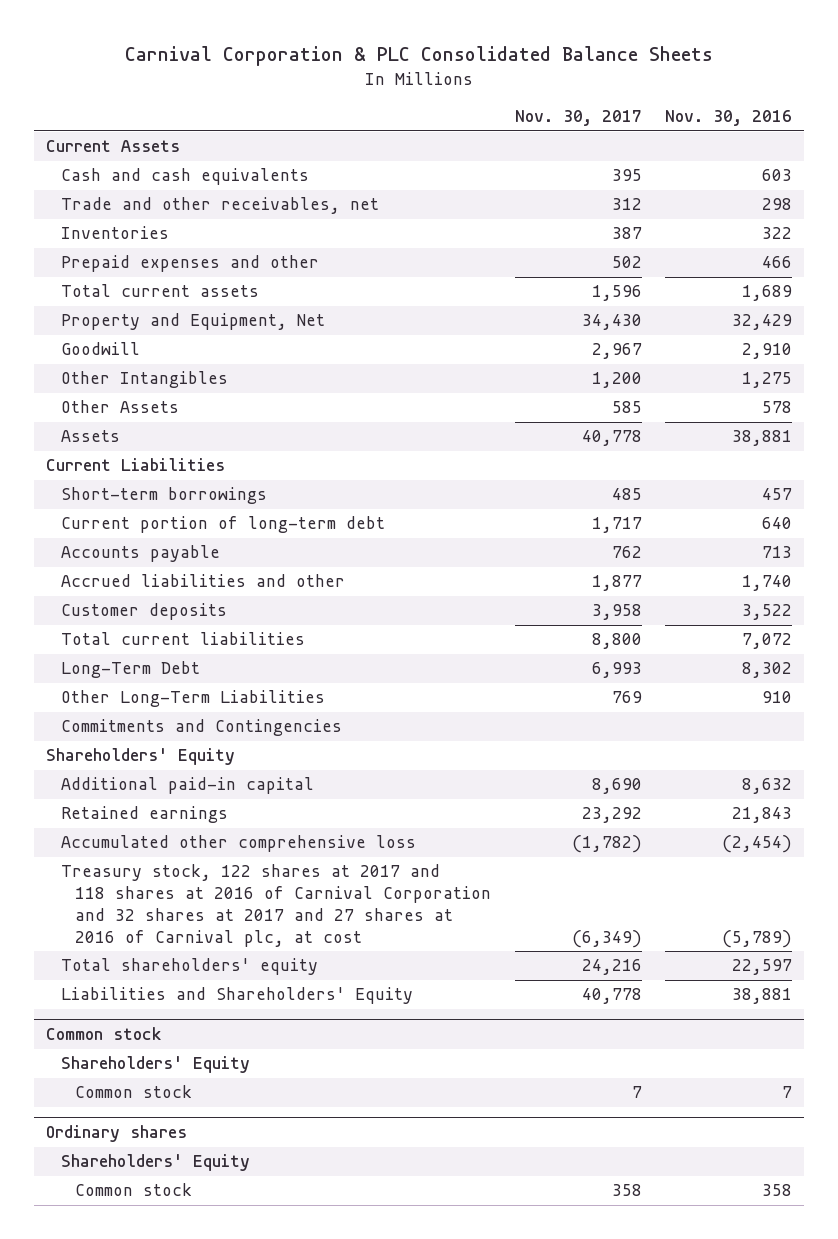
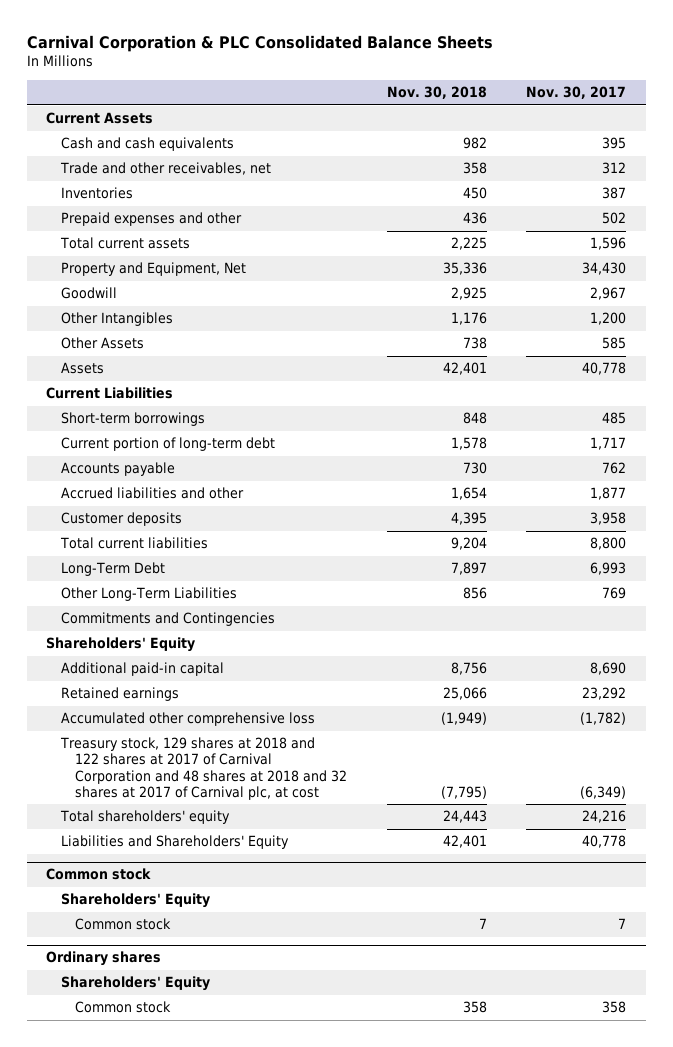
- | Nov. 30, 2017 | Nov. 30, 2016
+ | Nov. 30, 2018 | Nov. 30, 2017
- Treasury stock, 122 shares at 2017 and 118 shares at 2016 of Carnival Corporation and 32 shares at 2017 and 27 shares at 2016 of Carnival plc, at cost | (6,349) | (5,789)
+ Treasury stock, 129 shares at 2018 and 122 shares at 2017 of Carnival Corporation and 48 shares at 2018 and 32 shares at 2017 of Carnival plc, at cost | (7,795) | (6,349)

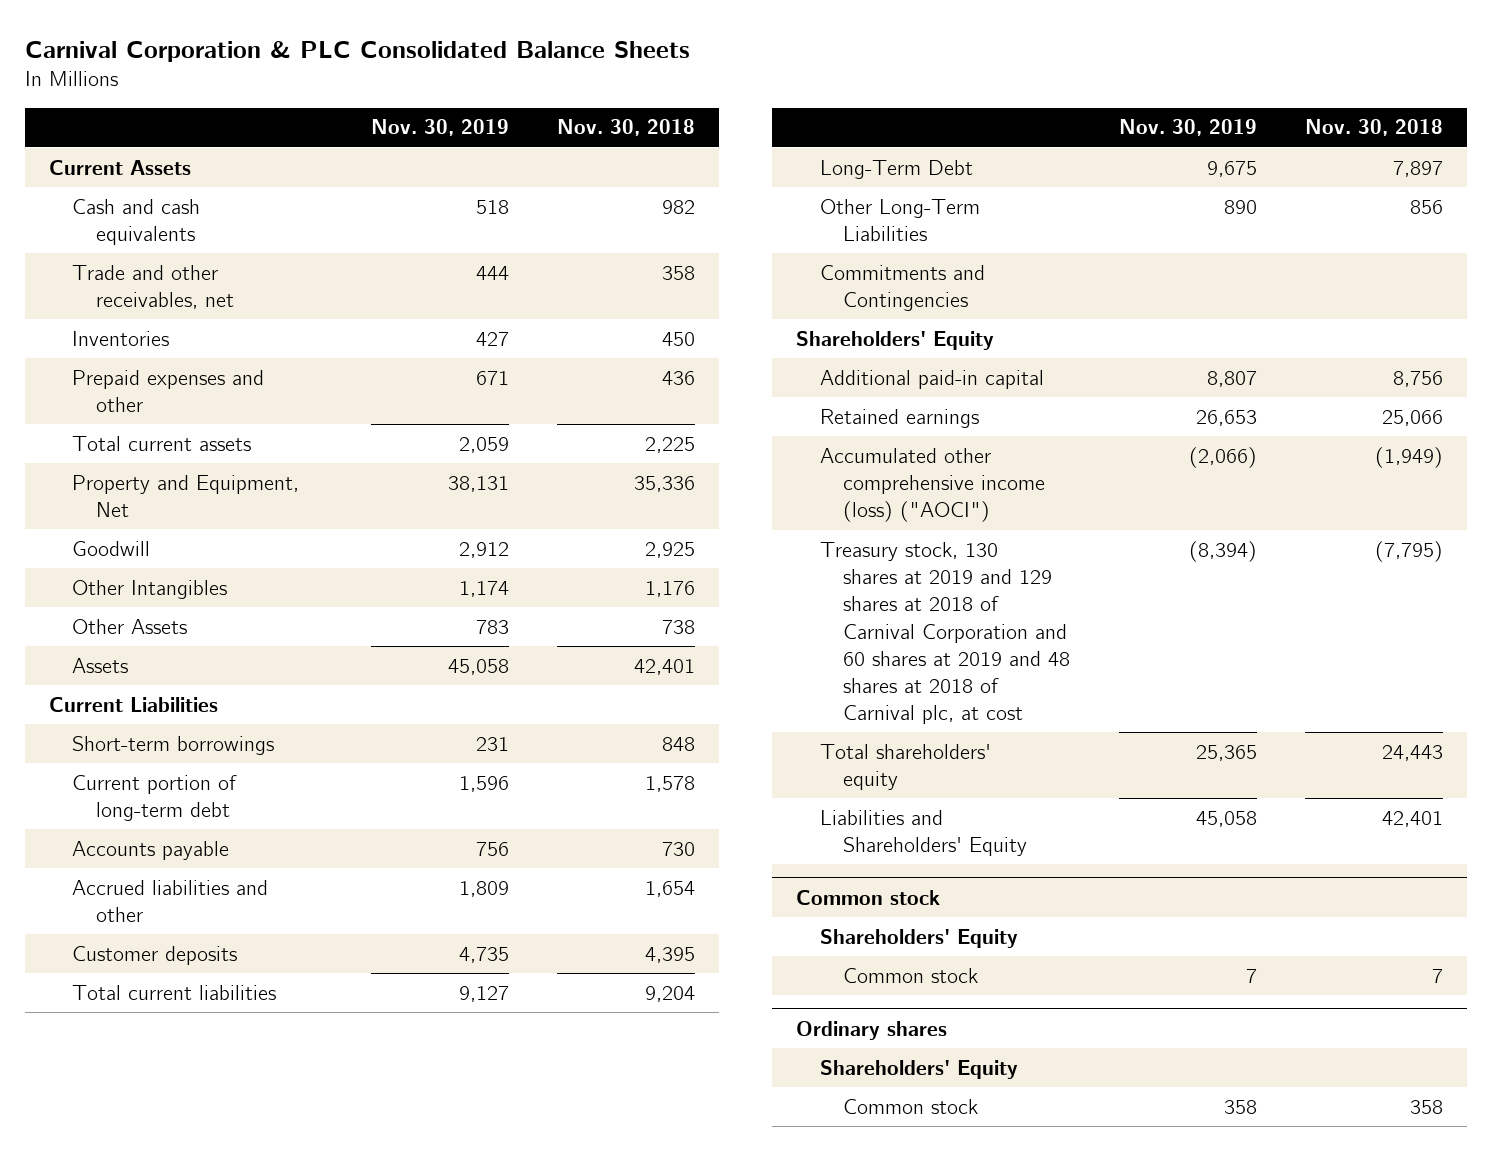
- | Nov. 30, 2018 | Nov. 30, 2017
+ | Nov. 30, 2019 | Nov. 30, 2018
- Accumulated other comprehensive loss | (1,949) | (1,782)
- Treasury stock, 129 shares at 2018 and 122 shares at 2017 of Carnival Corporation and 48 shares at 2018 and 32 shares at 2017 of Carnival plc, at cost | (7,795) | (6,349)
+ Accumulated other comprehensive income (loss) ("AOCI") | (2,066) | (1,949)
+ Treasury stock, 130 shares at 2019 and 129 shares at 2018 of Carnival Corporation and 60 shares at 2019 and 48 shares at 2018 of Carnival plc, at cost | (8,394) | (7,795)

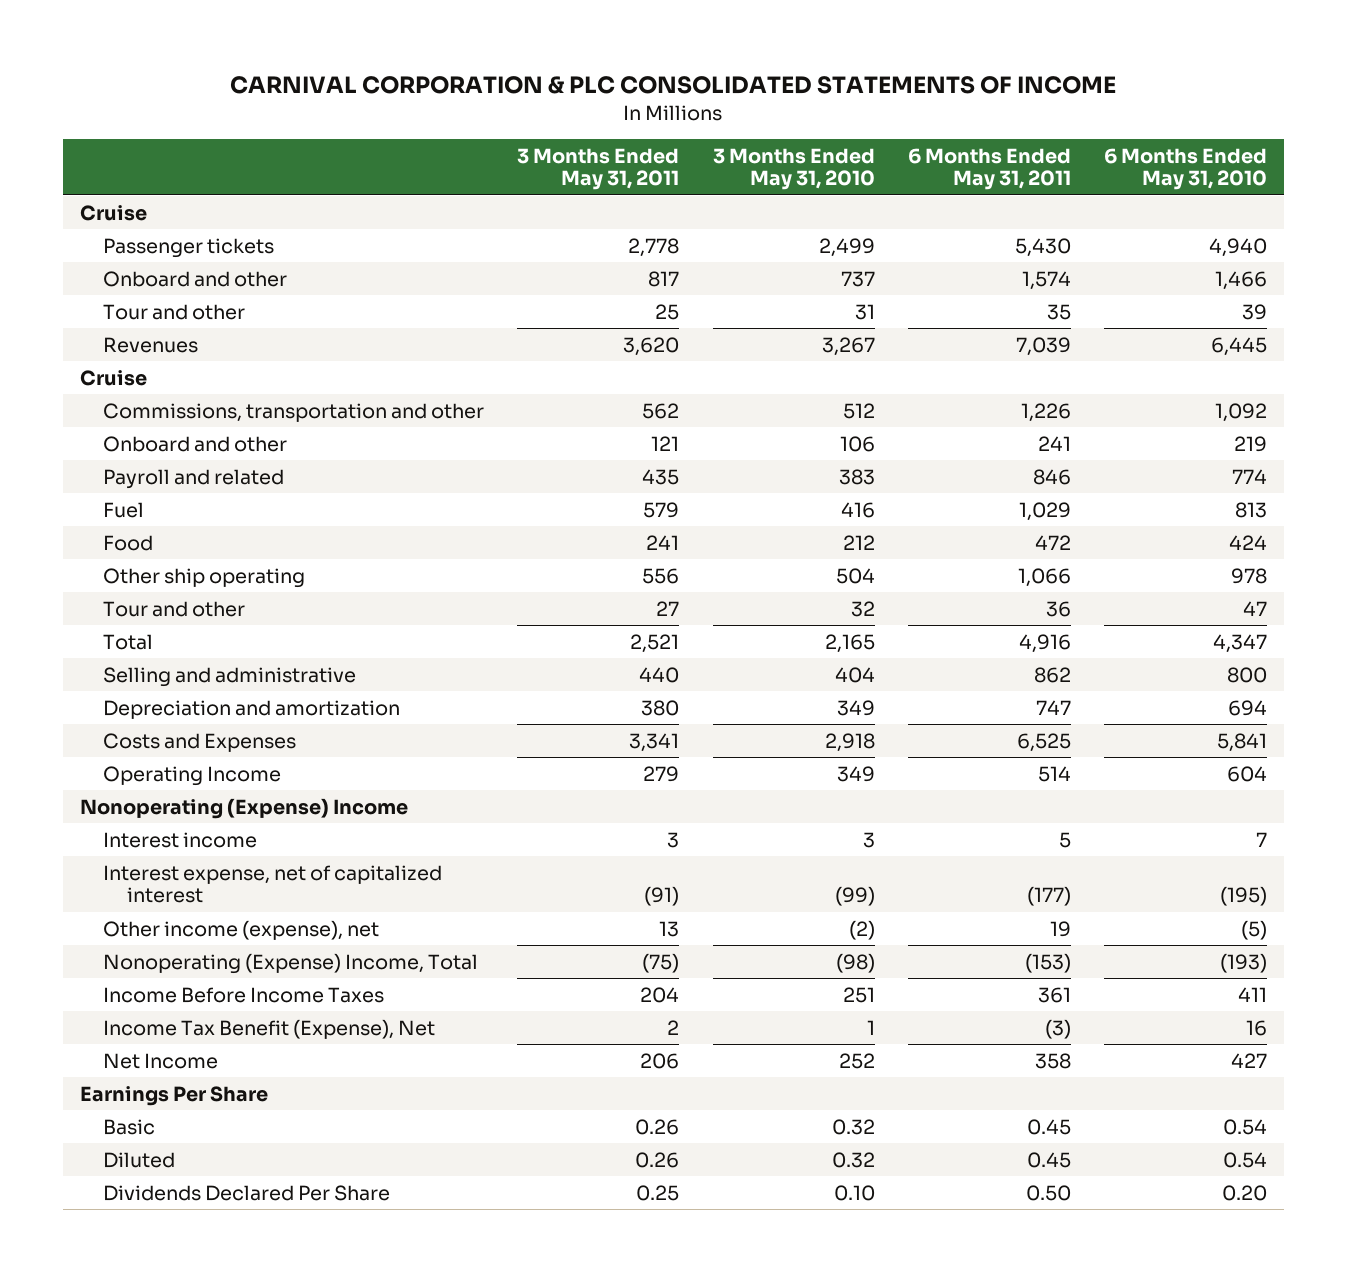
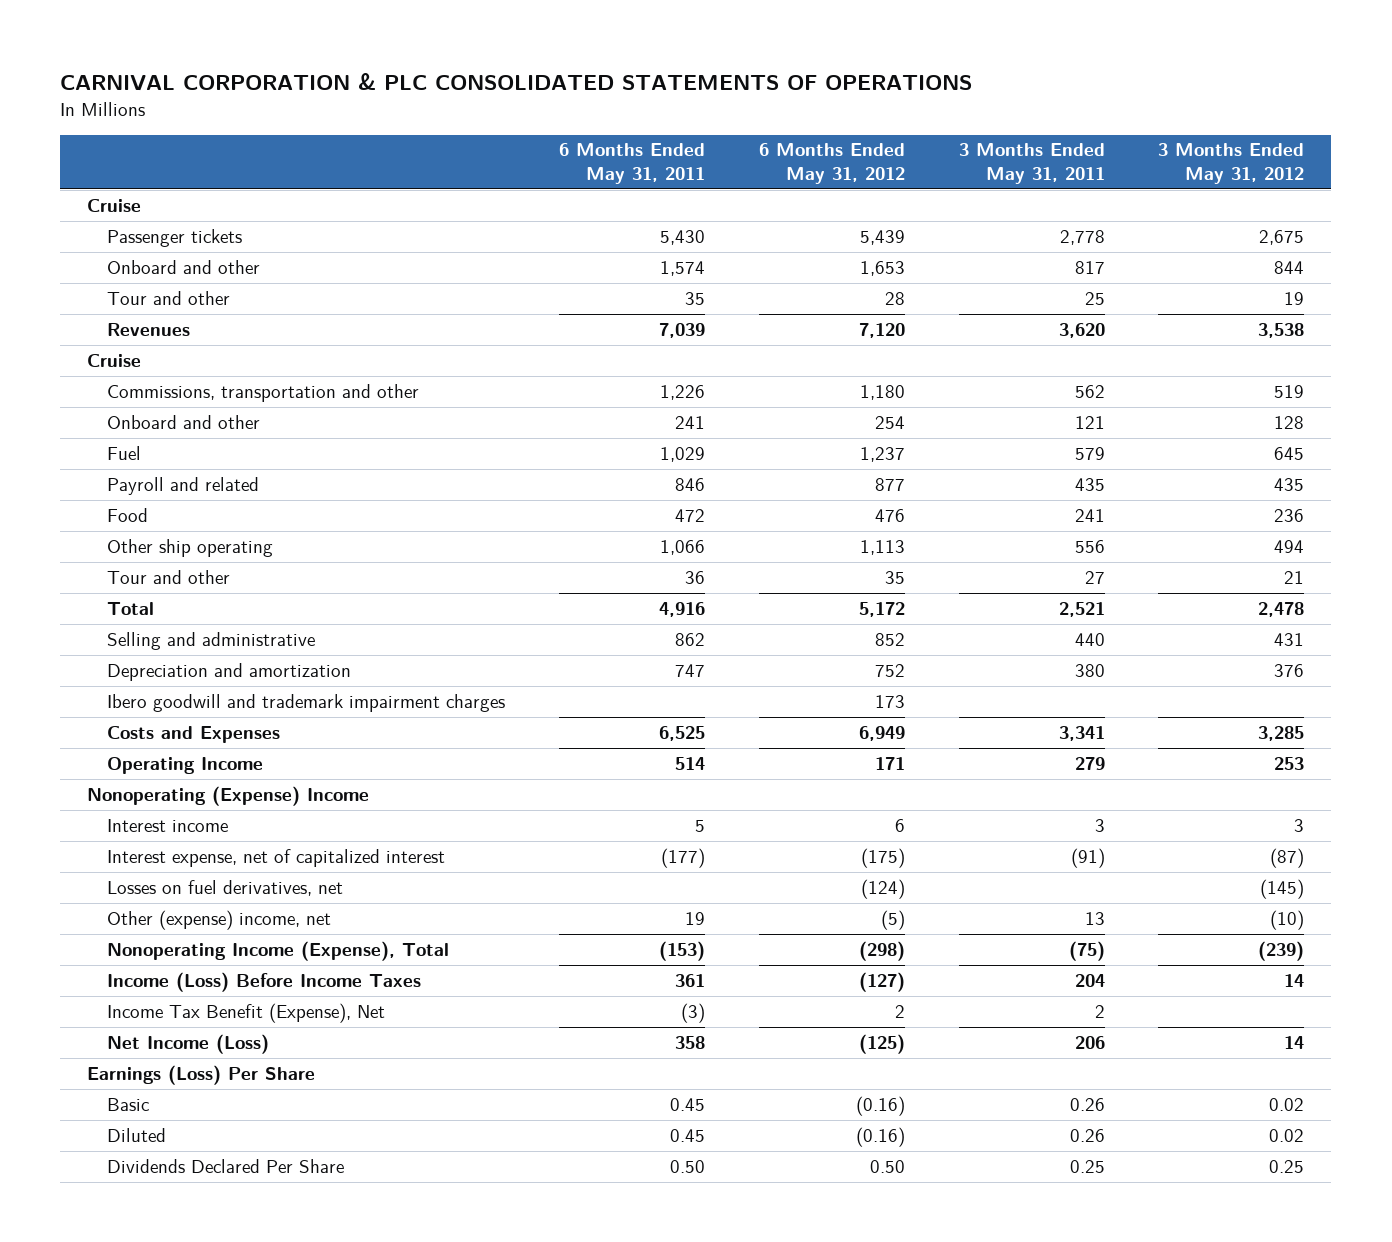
- CARNIVAL CORPORATION & PLC CONSOLIDATED STATEMENTS OF INCOME
+ CARNIVAL CORPORATION & PLC CONSOLIDATED STATEMENTS OF OPERATIONS
- | 3 Months Ended May 31, 2011 | 3 Months Ended May 31, 2010 | 6 Months Ended May 31, 2011 | 6 Months Ended May 31, 2010
+ | 6 Months Ended May 31, 2011 | 6 Months Ended May 31, 2012 | 3 Months Ended May 31, 2011 | 3 Months Ended May 31, 2012
moved down: Payroll and related | 846 | 877 | 435 | 435
+ Ibero goodwill and trademark impairment charges | | 173 | |
- Other income (expense), net | 13 | (2) | 19 | (5)
- Nonoperating (Expense) Income, Total | (75) | (98) | (153) | (193)
- Income Before Income Taxes | 204 | 251 | 361 | 411
+ Losses on fuel derivatives, net | | (124) | | (145)
+ Other (expense) income, net | 19 | (5) | 13 | (10)
+ Nonoperating Income (Expense), Total | (153) | (298) | (75) | (239)
+ Income (Loss) Before Income Taxes | 361 | (127) | 204 | 14
- Net Income | 206 | 252 | 358 | 427
- Earnings Per Share
+ Net Income (Loss) | 358 | (125) | 206 | 14
+ Earnings (Loss) Per Share

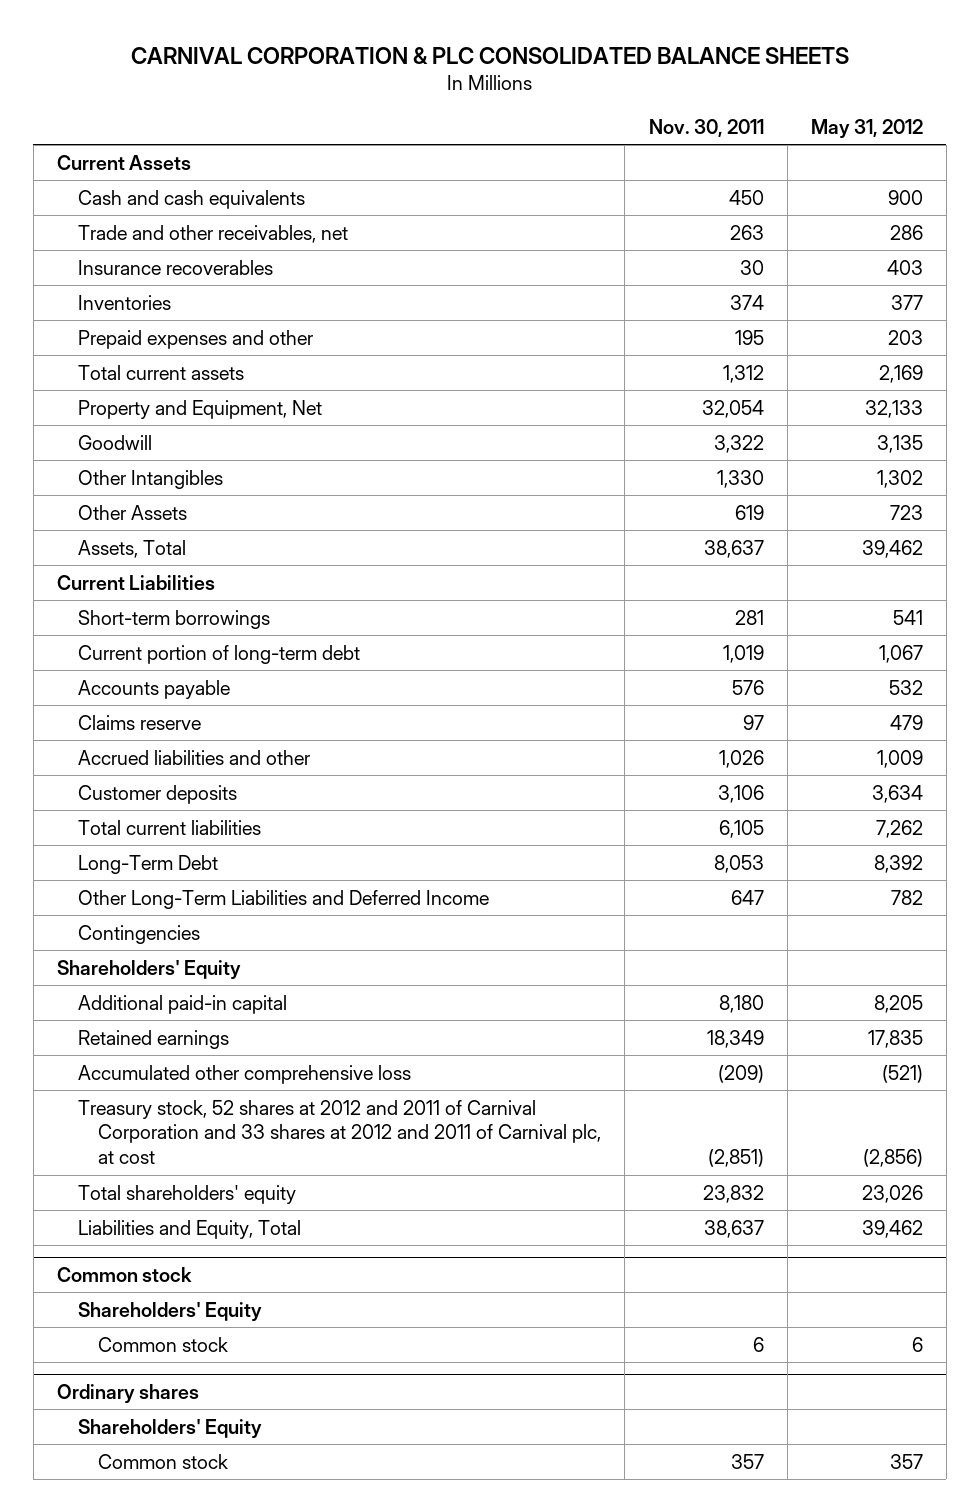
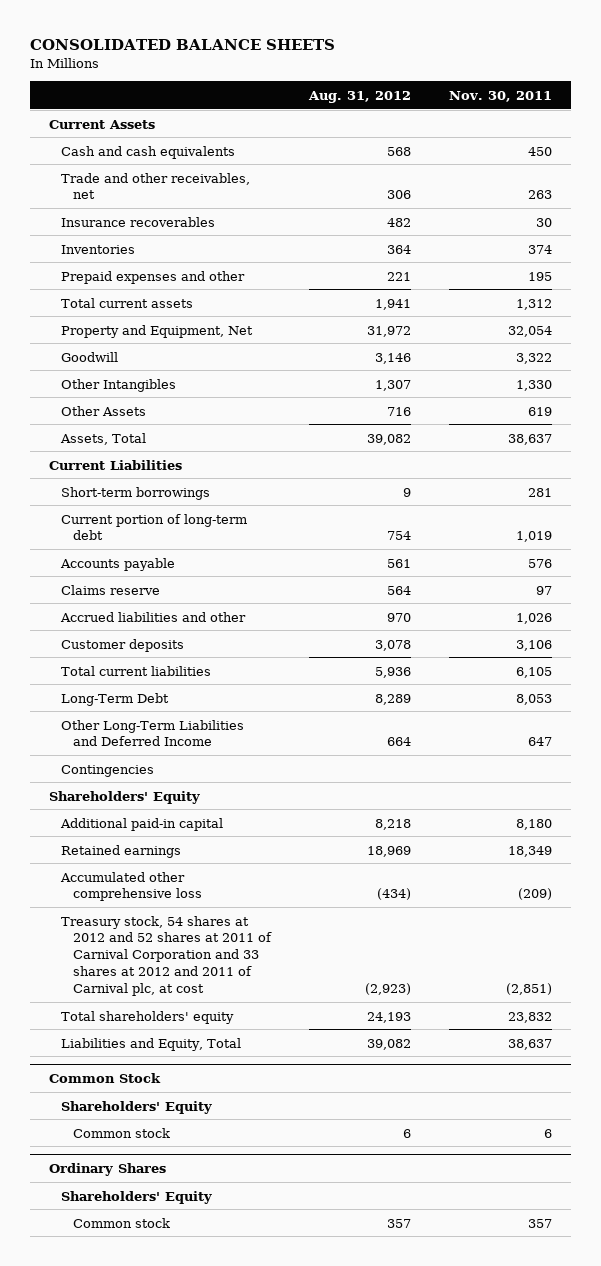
- CARNIVAL CORPORATION & PLC CONSOLIDATED BALANCE SHEETS
+ CONSOLIDATED BALANCE SHEETS
- | Nov. 30, 2011 | May 31, 2012
+ | Aug. 31, 2012 | Nov. 30, 2011
- Treasury stock, 52 shares at 2012 and 2011 of Carnival Corporation and 33 shares at 2012 and 2011 of Carnival plc, at cost | (2,851) | (2,856)
+ Treasury stock, 54 shares at 2012 and 52 shares at 2011 of Carnival Corporation and 33 shares at 2012 and 2011 of Carnival plc, at cost | (2,923) | (2,851)
- Common stock
+ Common Stock
- Ordinary shares
+ Ordinary Shares

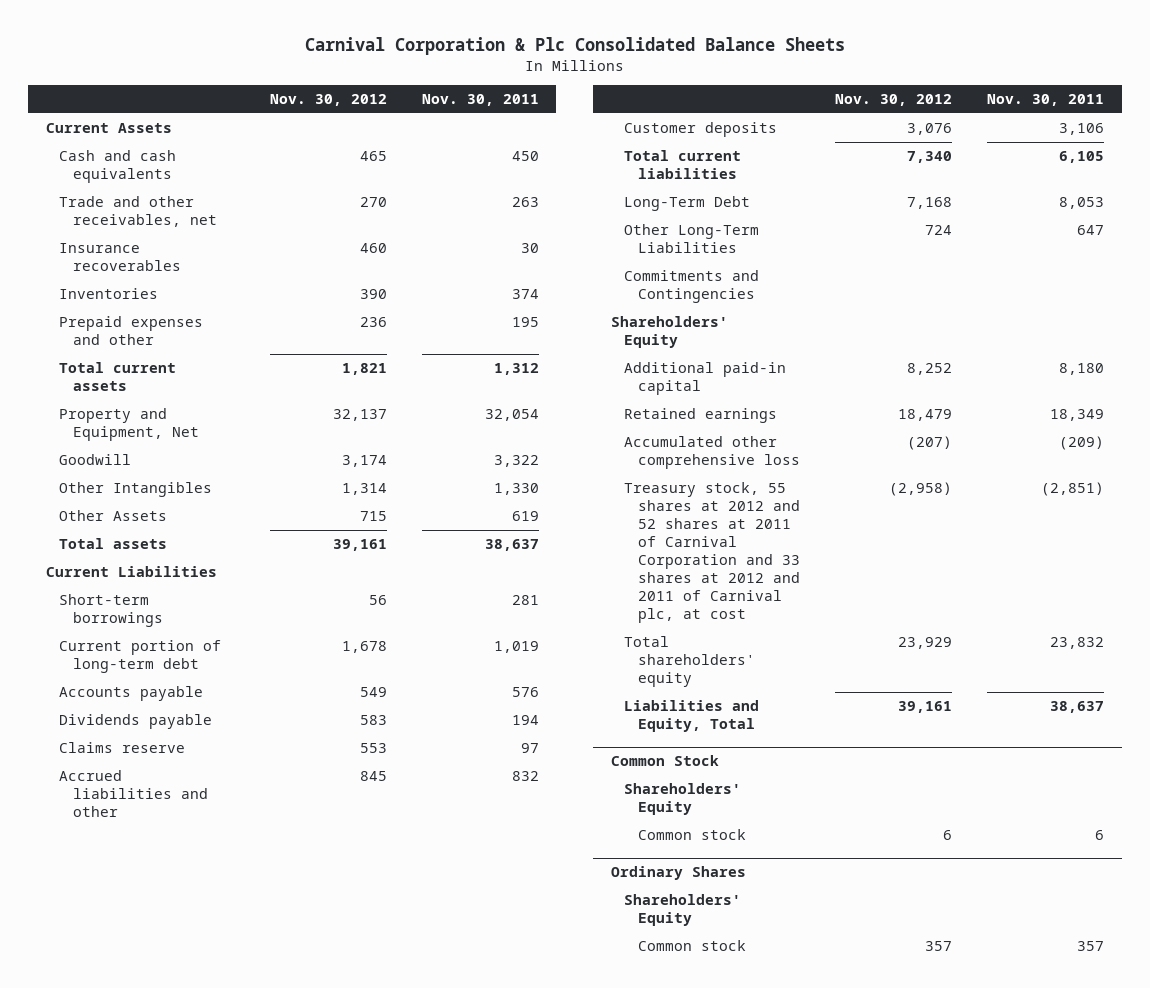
- CONSOLIDATED BALANCE SHEETS
+ Carnival Corporation & Plc Consolidated Balance Sheets
- | Aug. 31, 2012 | Nov. 30, 2011
+ | Nov. 30, 2012 | Nov. 30, 2011
- Assets, Total | 39,082 | 38,637
+ Total assets | 39,161 | 38,637
+ Dividends payable | 583 | 194
- Accrued liabilities and other | 970 | 1,026
+ Accrued liabilities and other | 845 | 832
- Other Long-Term Liabilities and Deferred Income | 664 | 647
- Contingencies
+ Other Long-Term Liabilities | 724 | 647
+ Commitments and Contingencies
- Treasury stock, 54 shares at 2012 and 52 shares at 2011 of Carnival Corporation and 33 shares at 2012 and 2011 of Carnival plc, at cost | (2,923) | (2,851)
+ Treasury stock, 55 shares at 2012 and 52 shares at 2011 of Carnival Corporation and 33 shares at 2012 and 2011 of Carnival plc, at cost | (2,958) | (2,851)

